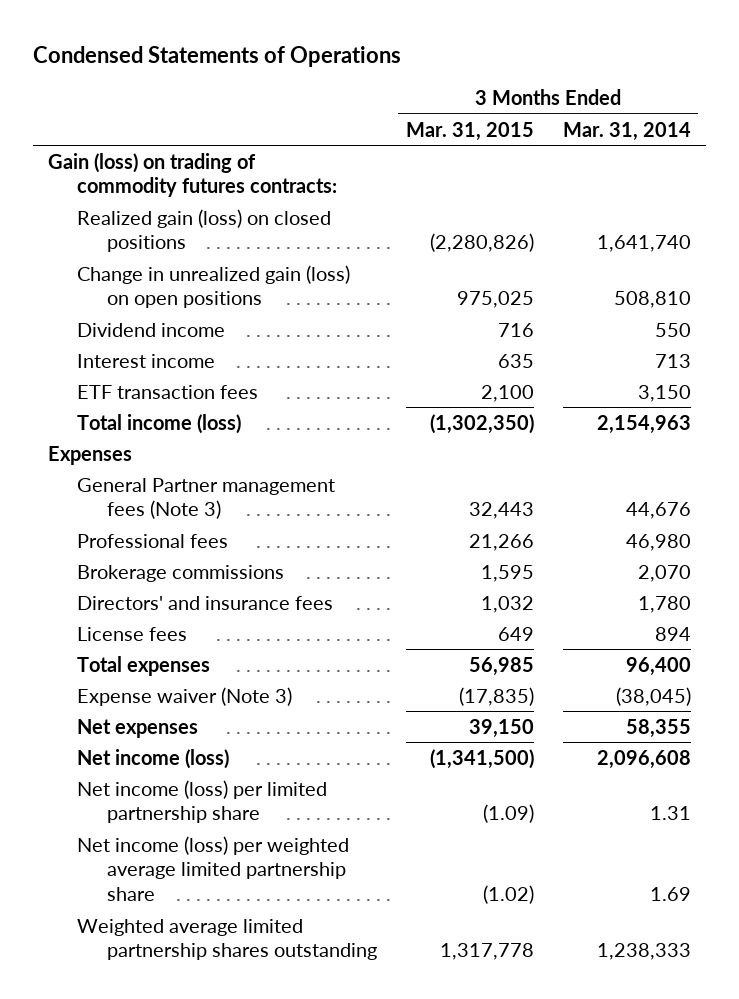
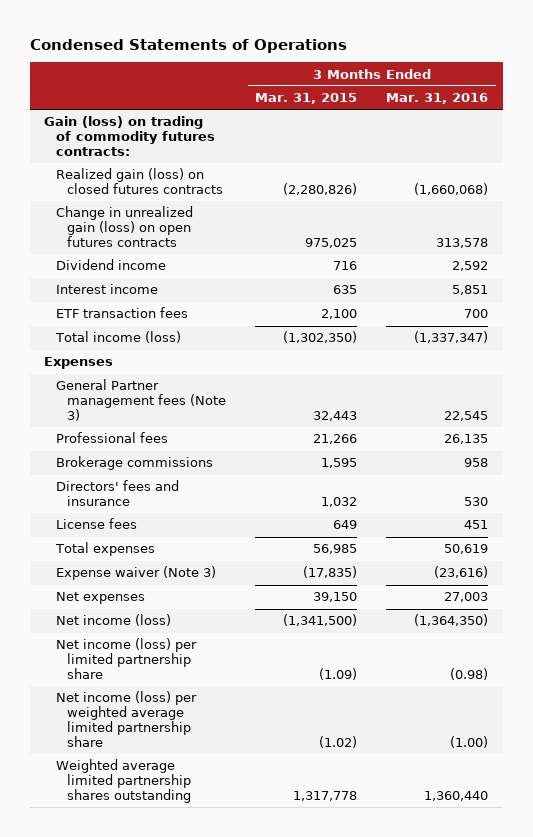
- | 3 Months Ended Mar. 31, 2015 | 3 Months Ended Mar. 31, 2014
+ | 3 Months Ended Mar. 31, 2015 | 3 Months Ended Mar. 31, 2016
- Realized gain (loss) on closed positions | (2,280,826) | 1,641,740
- Change in unrealized gain (loss) on open positions | 975,025 | 508,810
+ Realized gain (loss) on closed futures contracts | (2,280,826) | (1,660,068)
+ Change in unrealized gain (loss) on open futures contracts | 975,025 | 313,578
- Directors' and insurance fees | 1,032 | 1,780
+ Directors' fees and insurance | 1,032 | 530

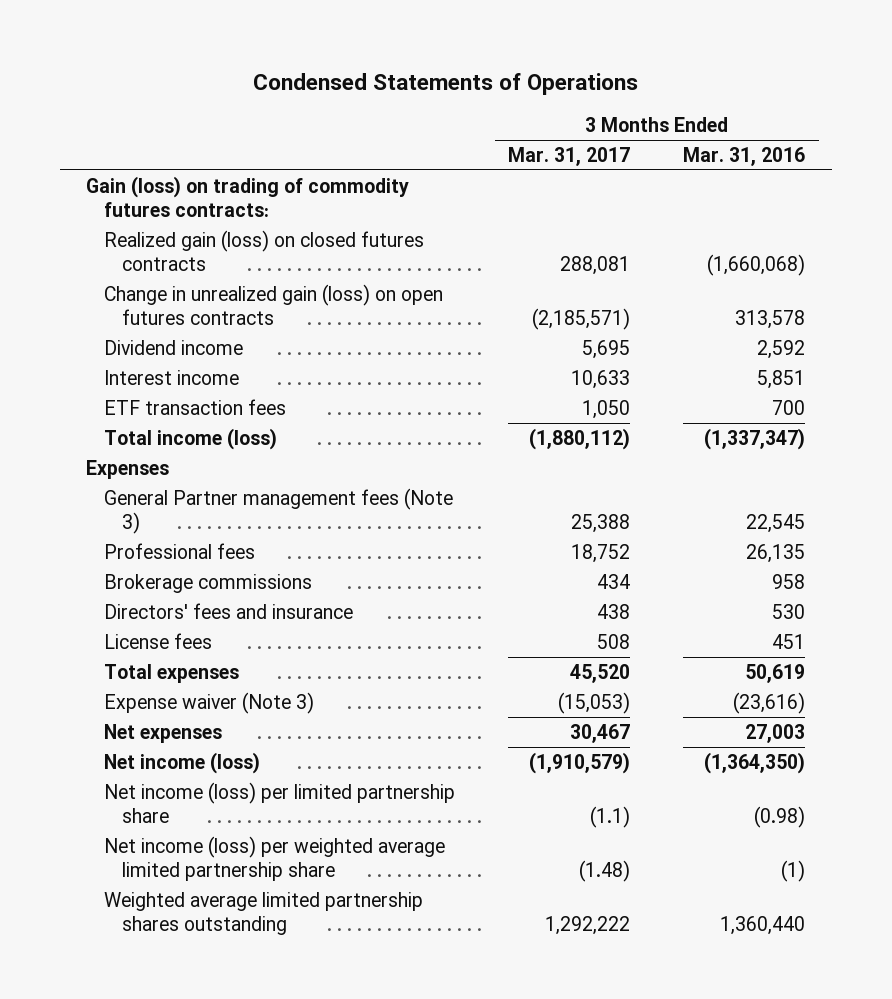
- | 3 Months Ended Mar. 31, 2015 | 3 Months Ended Mar. 31, 2016
+ | 3 Months Ended Mar. 31, 2017 | 3 Months Ended Mar. 31, 2016
- Net income (loss) per weighted average limited partnership share | (1.02) | (1.00)
+ Net income (loss) per weighted average limited partnership share | (1.48) | (1)

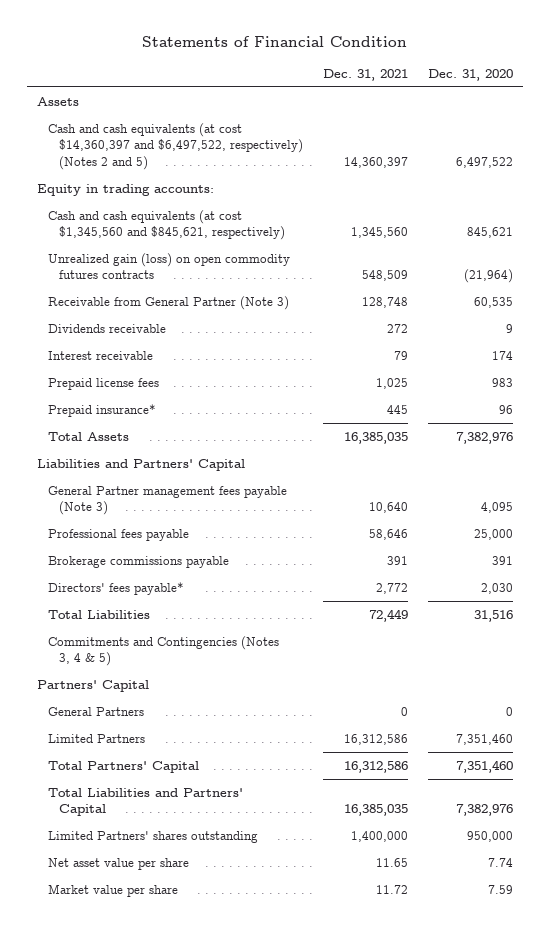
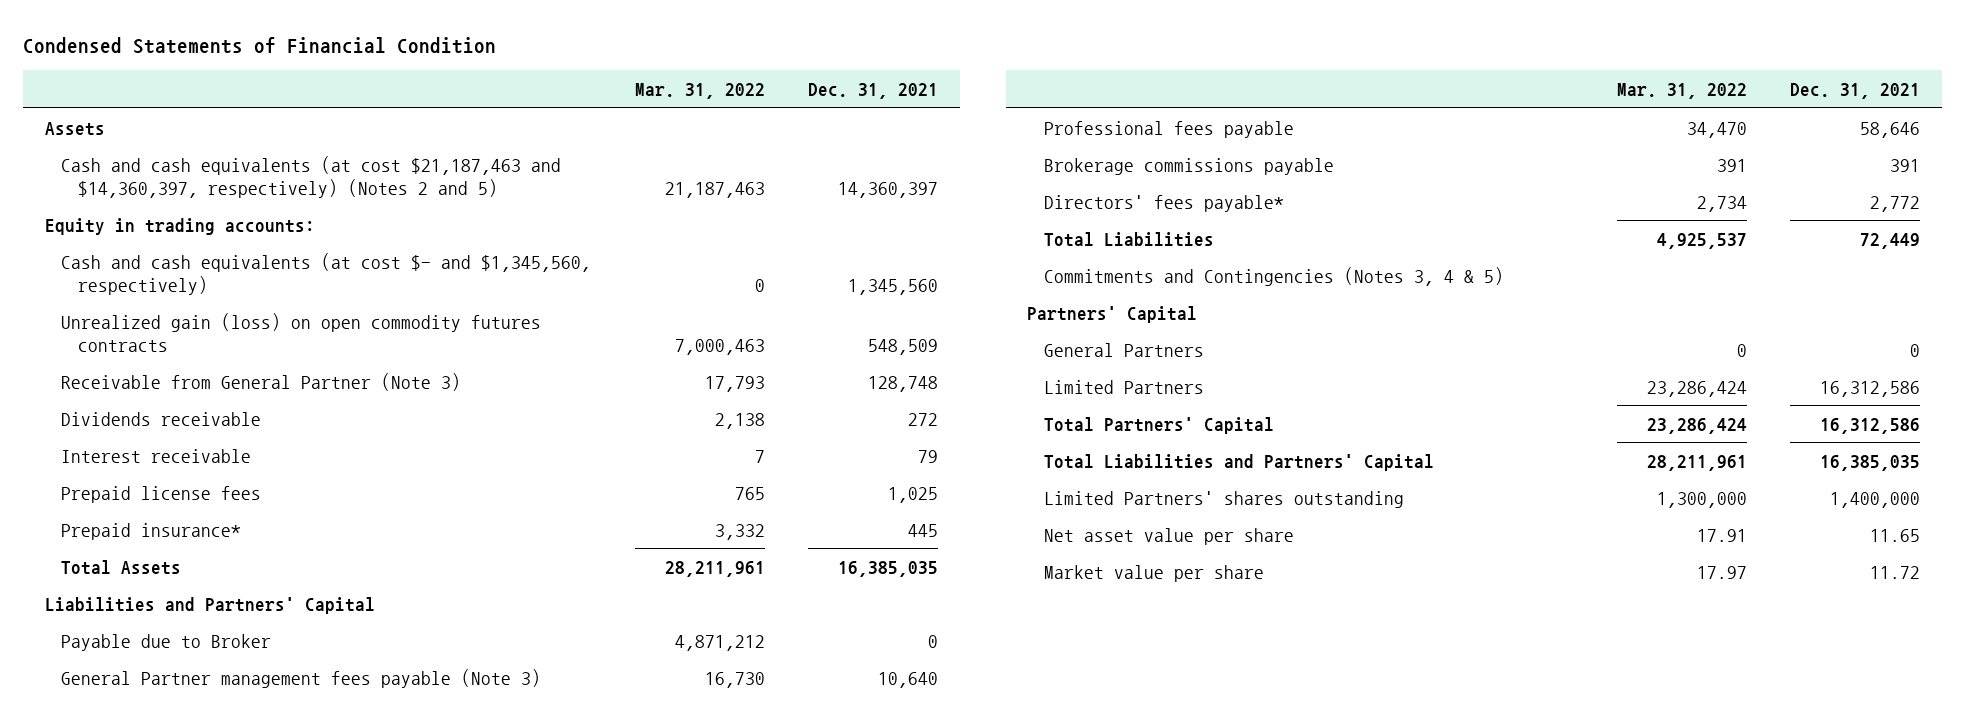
- Statements of Financial Condition
+ Condensed Statements of Financial Condition
- | Dec. 31, 2021 | Dec. 31, 2020
+ | Mar. 31, 2022 | Dec. 31, 2021
- Cash and cash equivalents (at cost $14,360,397 and $6,497,522, respectively) (Notes 2 and 5) | 14,360,397 | 6,497,522
+ Cash and cash equivalents (at cost $21,187,463 and $14,360,397, respectively) (Notes 2 and 5) | 21,187,463 | 14,360,397
- Cash and cash equivalents (at cost $1,345,560 and $845,621, respectively) | 1,345,560 | 845,621
+ Cash and cash equivalents (at cost $- and $1,345,560, respectively) | 0 | 1,345,560
+ Payable due to Broker | 4,871,212 | 0

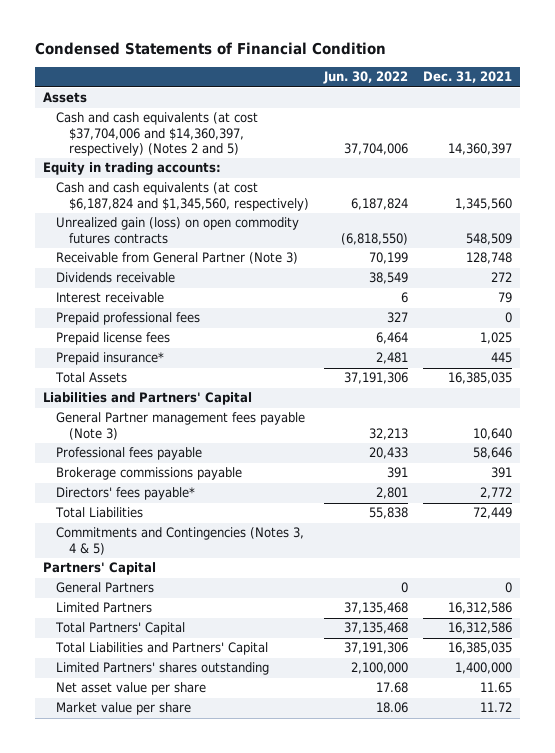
- | Mar. 31, 2022 | Dec. 31, 2021
+ | Jun. 30, 2022 | Dec. 31, 2021
- Cash and cash equivalents (at cost $21,187,463 and $14,360,397, respectively) (Notes 2 and 5) | 21,187,463 | 14,360,397
+ Cash and cash equivalents (at cost $37,704,006 and $14,360,397, respectively) (Notes 2 and 5) | 37,704,006 | 14,360,397
- Cash and cash equivalents (at cost $- and $1,345,560, respectively) | 0 | 1,345,560
+ Cash and cash equivalents (at cost $6,187,824 and $1,345,560, respectively) | 6,187,824 | 1,345,560
+ Prepaid professional fees | 327 | 0
- Payable due to Broker | 4,871,212 | 0

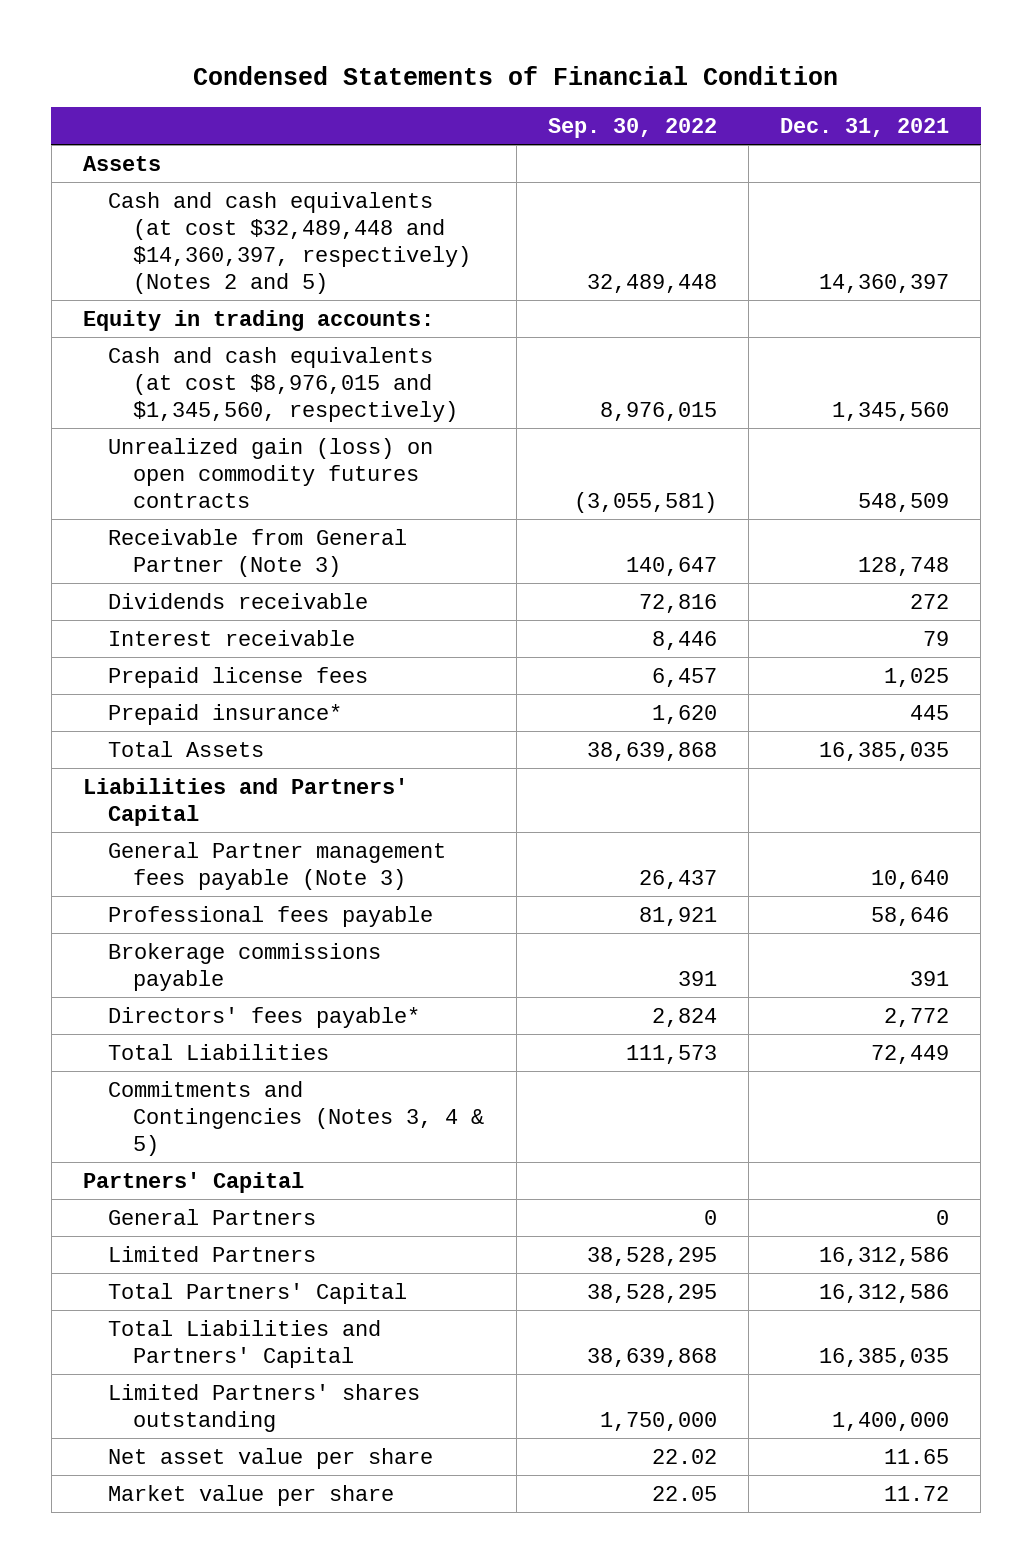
- | Jun. 30, 2022 | Dec. 31, 2021
+ | Sep. 30, 2022 | Dec. 31, 2021
- Cash and cash equivalents (at cost $37,704,006 and $14,360,397, respectively) (Notes 2 and 5) | 37,704,006 | 14,360,397
+ Cash and cash equivalents (at cost $32,489,448 and $14,360,397, respectively) (Notes 2 and 5) | 32,489,448 | 14,360,397
- Cash and cash equivalents (at cost $6,187,824 and $1,345,560, respectively) | 6,187,824 | 1,345,560
+ Cash and cash equivalents (at cost $8,976,015 and $1,345,560, respectively) | 8,976,015 | 1,345,560
- Prepaid professional fees | 327 | 0

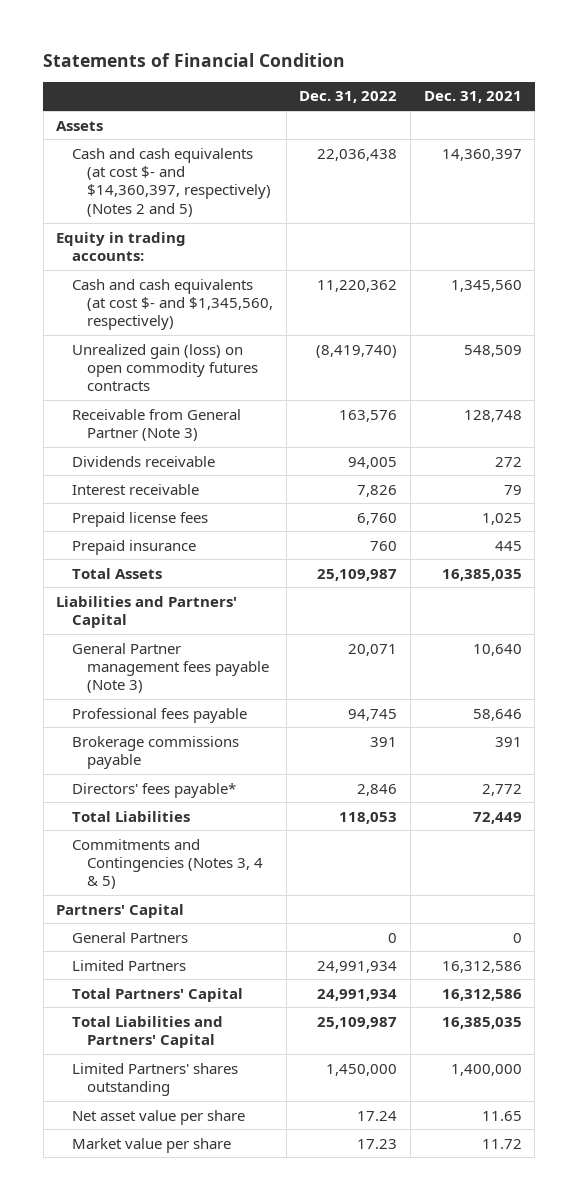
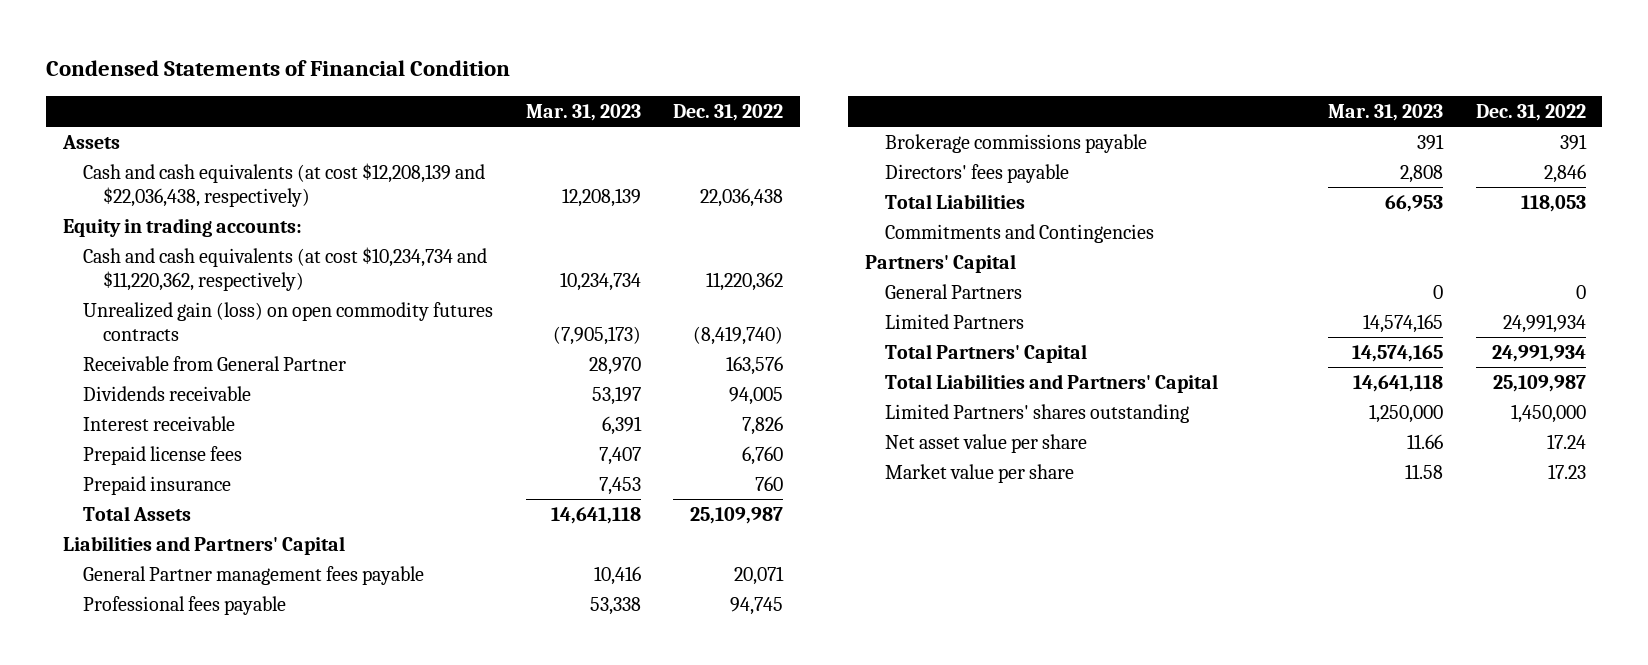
- Statements of Financial Condition
+ Condensed Statements of Financial Condition
- | Dec. 31, 2022 | Dec. 31, 2021
+ | Mar. 31, 2023 | Dec. 31, 2022
- Cash and cash equivalents (at cost $- and $14,360,397, respectively) (Notes 2 and 5) | 22,036,438 | 14,360,397
+ Cash and cash equivalents (at cost $12,208,139 and $22,036,438, respectively) | 12,208,139 | 22,036,438
- Cash and cash equivalents (at cost $- and $1,345,560, respectively) | 11,220,362 | 1,345,560
+ Cash and cash equivalents (at cost $10,234,734 and $11,220,362, respectively) | 10,234,734 | 11,220,362
- Receivable from General Partner (Note 3) | 163,576 | 128,748
+ Receivable from General Partner | 28,970 | 163,576
- General Partner management fees payable (Note 3) | 20,071 | 10,640
+ General Partner management fees payable | 10,416 | 20,071
- Directors' fees payable* | 2,846 | 2,772
+ Directors' fees payable | 2,808 | 2,846
- Commitments and Contingencies (Notes 3, 4 & 5)
+ Commitments and Contingencies

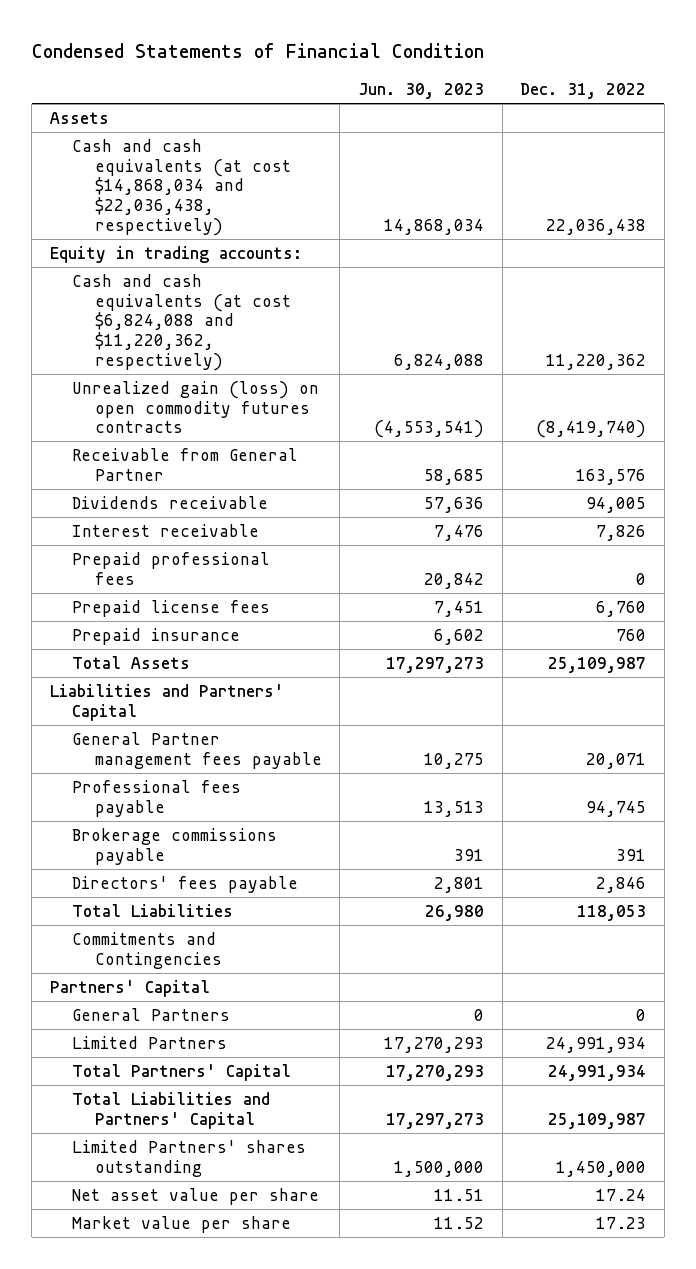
- | Mar. 31, 2023 | Dec. 31, 2022
+ | Jun. 30, 2023 | Dec. 31, 2022
- Cash and cash equivalents (at cost $12,208,139 and $22,036,438, respectively) | 12,208,139 | 22,036,438
+ Cash and cash equivalents (at cost $14,868,034 and $22,036,438, respectively) | 14,868,034 | 22,036,438
- Cash and cash equivalents (at cost $10,234,734 and $11,220,362, respectively) | 10,234,734 | 11,220,362
+ Cash and cash equivalents (at cost $6,824,088 and $11,220,362, respectively) | 6,824,088 | 11,220,362
+ Prepaid professional fees | 20,842 | 0

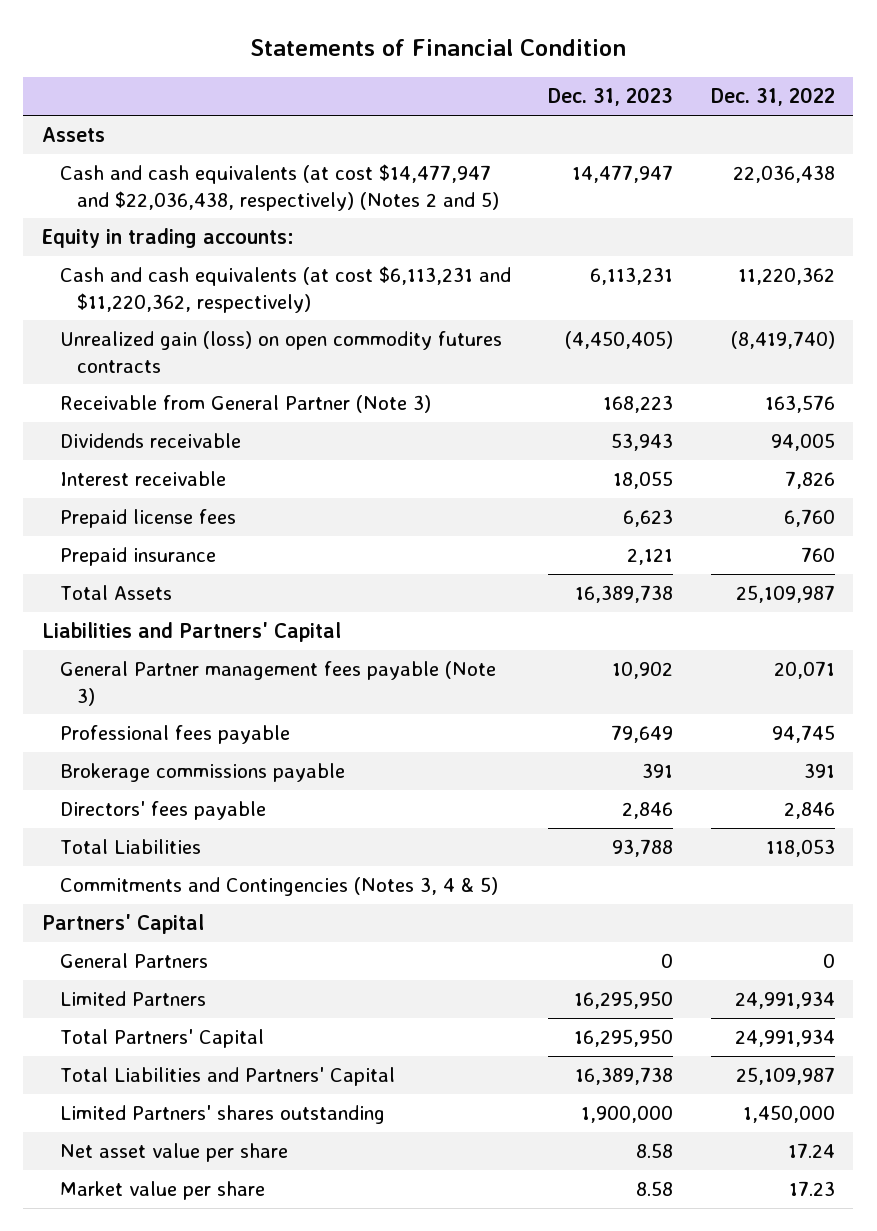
- Condensed Statements of Financial Condition
+ Statements of Financial Condition
- | Jun. 30, 2023 | Dec. 31, 2022
+ | Dec. 31, 2023 | Dec. 31, 2022
- Cash and cash equivalents (at cost $14,868,034 and $22,036,438, respectively) | 14,868,034 | 22,036,438
+ Cash and cash equivalents (at cost $14,477,947 and $22,036,438, respectively) (Notes 2 and 5) | 14,477,947 | 22,036,438
- Cash and cash equivalents (at cost $6,824,088 and $11,220,362, respectively) | 6,824,088 | 11,220,362
+ Cash and cash equivalents (at cost $6,113,231 and $11,220,362, respectively) | 6,113,231 | 11,220,362
- Receivable from General Partner | 58,685 | 163,576
+ Receivable from General Partner (Note 3) | 168,223 | 163,576
- Prepaid professional fees | 20,842 | 0
- General Partner management fees payable | 10,275 | 20,071
+ General Partner management fees payable (Note 3) | 10,902 | 20,071
- Commitments and Contingencies
+ Commitments and Contingencies (Notes 3, 4 & 5)

